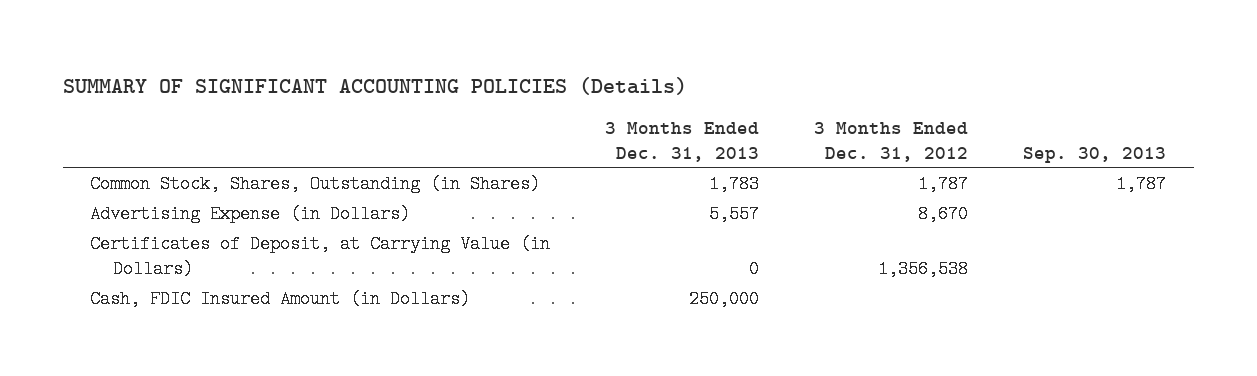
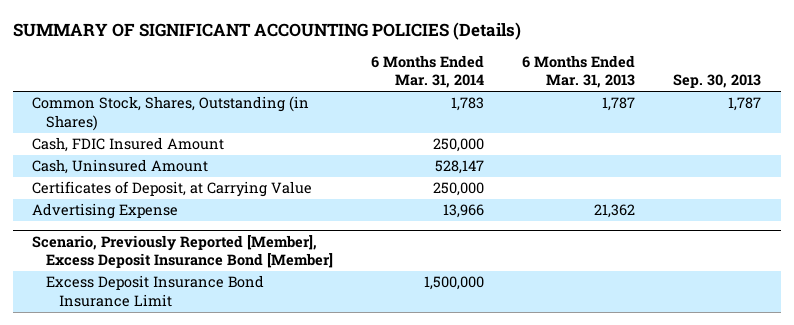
- | 3 Months Ended Dec. 31, 2013 | 3 Months Ended Dec. 31, 2012 | Sep. 30, 2013
+ | 6 Months Ended Mar. 31, 2014 | 6 Months Ended Mar. 31, 2013 | Sep. 30, 2013
- Advertising Expense (in Dollars) | 5,557 | 8,670 |
- Certificates of Deposit, at Carrying Value (in Dollars) | 0 | 1,356,538 |
- Cash, FDIC Insured Amount (in Dollars) | 250,000 | |
+ Cash, FDIC Insured Amount | 250,000 | |
+ Cash, Uninsured Amount | 528,147 | |
+ Certificates of Deposit, at Carrying Value | 250,000 | |
+ Advertising Expense | 13,966 | 21,362 |
+ Scenario, Previously Reported [Member], Excess Deposit Insurance Bond [Member]
+ Excess Deposit Insurance Bond Insurance Limit | 1,500,000 | |

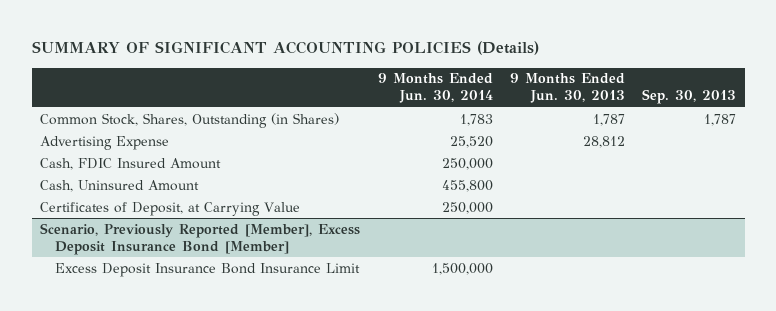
- | 6 Months Ended Mar. 31, 2014 | 6 Months Ended Mar. 31, 2013 | Sep. 30, 2013
+ | 9 Months Ended Jun. 30, 2014 | 9 Months Ended Jun. 30, 2013 | Sep. 30, 2013
moved up: Advertising Expense | 25,520 | 28,812 |

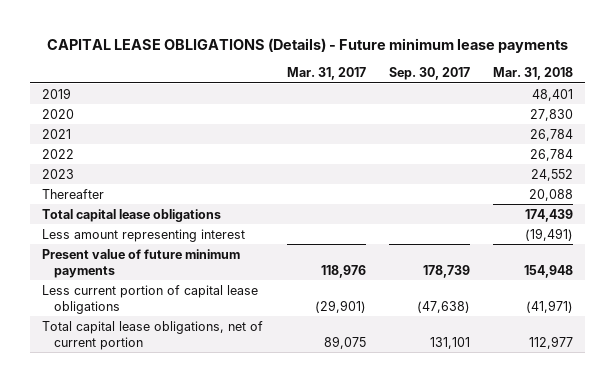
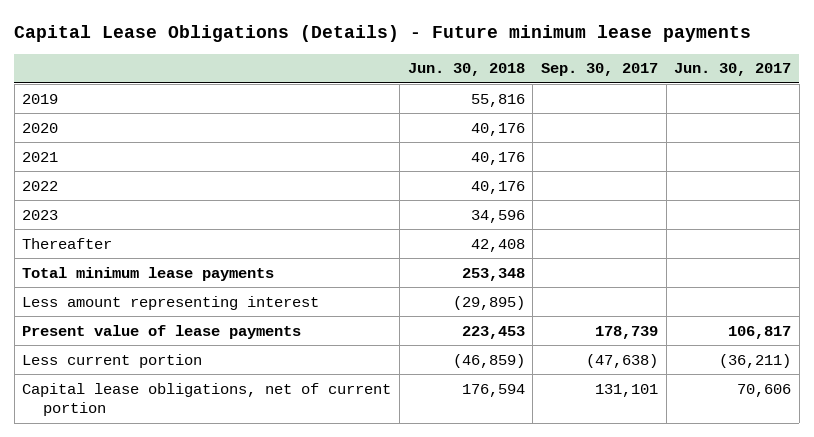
- CAPITAL LEASE OBLIGATIONS (Details) - Future minimum lease payments
+ Capital Lease Obligations (Details) - Future minimum lease payments
- | Mar. 31, 2017 | Sep. 30, 2017 | Mar. 31, 2018
+ | Jun. 30, 2018 | Sep. 30, 2017 | Jun. 30, 2017
- Total capital lease obligations | | | 174,439
+ Total minimum lease payments | 253,348 | |
- Present value of future minimum payments | 118,976 | 178,739 | 154,948
- Less current portion of capital lease obligations | (29,901) | (47,638) | (41,971)
- Total capital lease obligations, net of current portion | 89,075 | 131,101 | 112,977
+ Present value of lease payments | 223,453 | 178,739 | 106,817
+ Less current portion | (46,859) | (47,638) | (36,211)
+ Capital lease obligations, net of current portion | 176,594 | 131,101 | 70,606

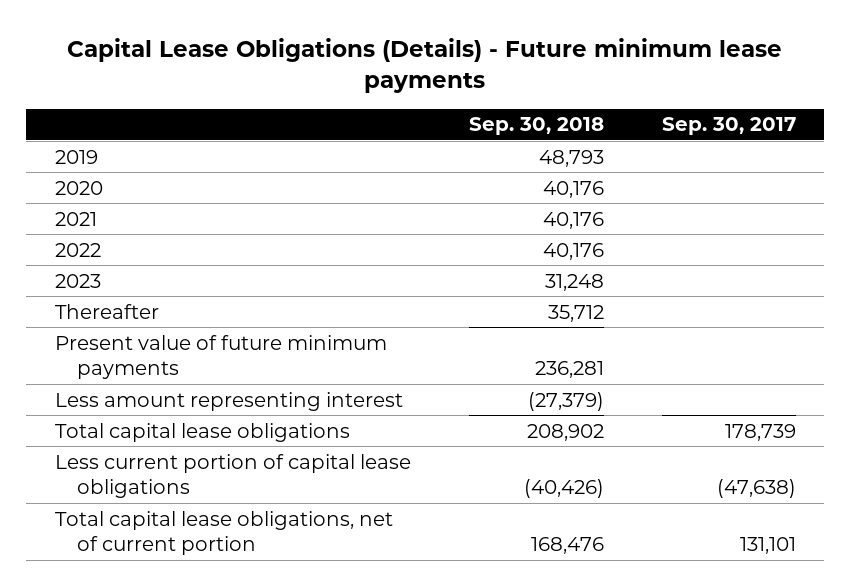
- | Jun. 30, 2018 | Sep. 30, 2017 | Jun. 30, 2017
+ | Sep. 30, 2018 | Sep. 30, 2017
- Total minimum lease payments | 253,348 | |
+ Present value of future minimum payments | 236,281 |
- Present value of lease payments | 223,453 | 178,739 | 106,817
- Less current portion | (46,859) | (47,638) | (36,211)
- Capital lease obligations, net of current portion | 176,594 | 131,101 | 70,606
+ Total capital lease obligations | 208,902 | 178,739
+ Less current portion of capital lease obligations | (40,426) | (47,638)
+ Total capital lease obligations, net of current portion | 168,476 | 131,101

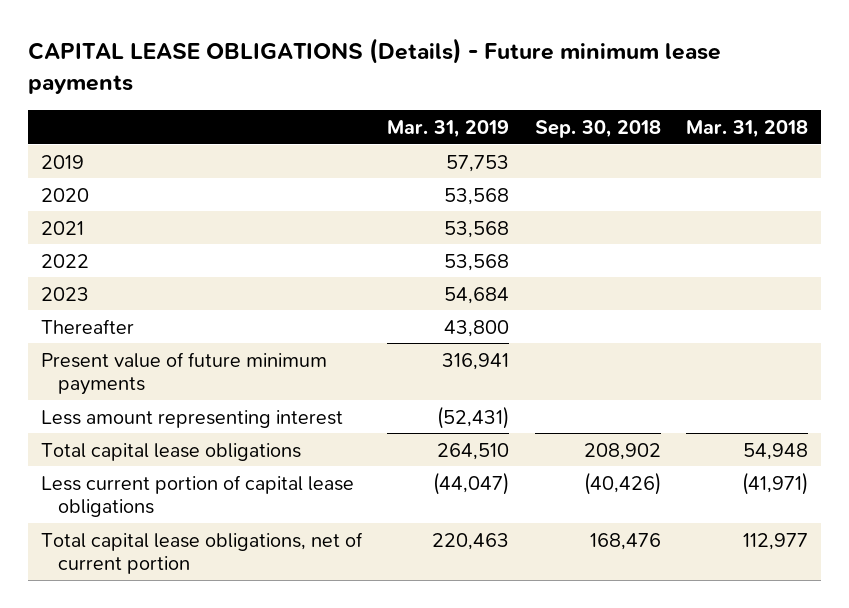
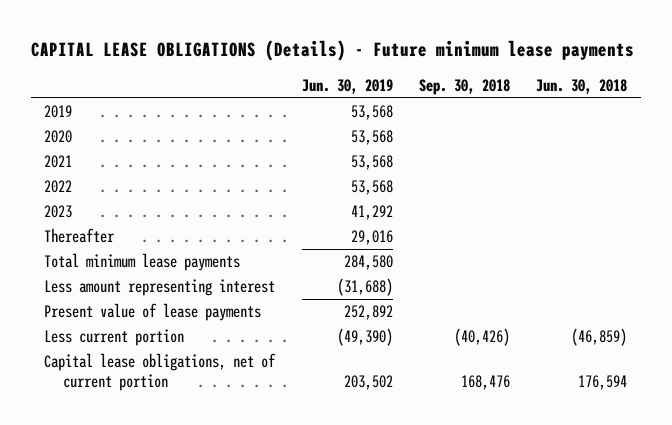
- | Mar. 31, 2019 | Sep. 30, 2018 | Mar. 31, 2018
+ | Jun. 30, 2019 | Sep. 30, 2018 | Jun. 30, 2018
- Present value of future minimum payments | 316,941 | |
+ Total minimum lease payments | 284,580 | |
- Total capital lease obligations | 264,510 | 208,902 | 54,948
- Less current portion of capital lease obligations | (44,047) | (40,426) | (41,971)
- Total capital lease obligations, net of current portion | 220,463 | 168,476 | 112,977
+ Present value of lease payments | 252,892 | |
+ Less current portion | (49,390) | (40,426) | (46,859)
+ Capital lease obligations, net of current portion | 203,502 | 168,476 | 176,594

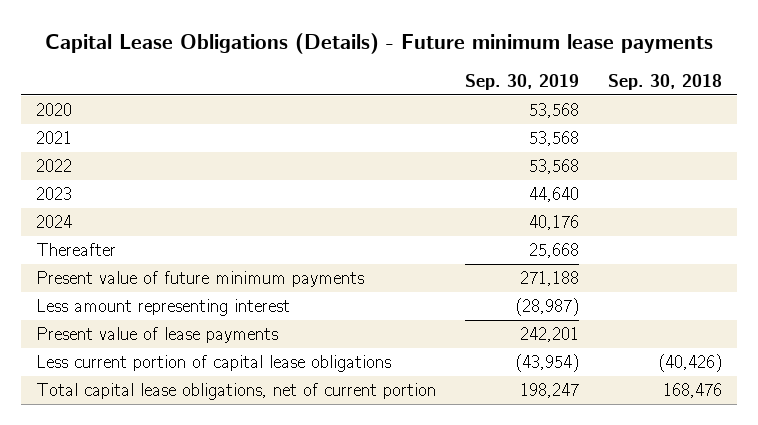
- CAPITAL LEASE OBLIGATIONS (Details) - Future minimum lease payments
+ Capital Lease Obligations (Details) - Future minimum lease payments
- | Jun. 30, 2019 | Sep. 30, 2018 | Jun. 30, 2018
+ | Sep. 30, 2019 | Sep. 30, 2018
- 2019 | 53,568 | |
+ 2024 | 40,176 |
- Total minimum lease payments | 284,580 | |
+ Present value of future minimum payments | 271,188 |
- Less current portion | (49,390) | (40,426) | (46,859)
- Capital lease obligations, net of current portion | 203,502 | 168,476 | 176,594
+ Less current portion of capital lease obligations | (43,954) | (40,426)
+ Total capital lease obligations, net of current portion | 198,247 | 168,476

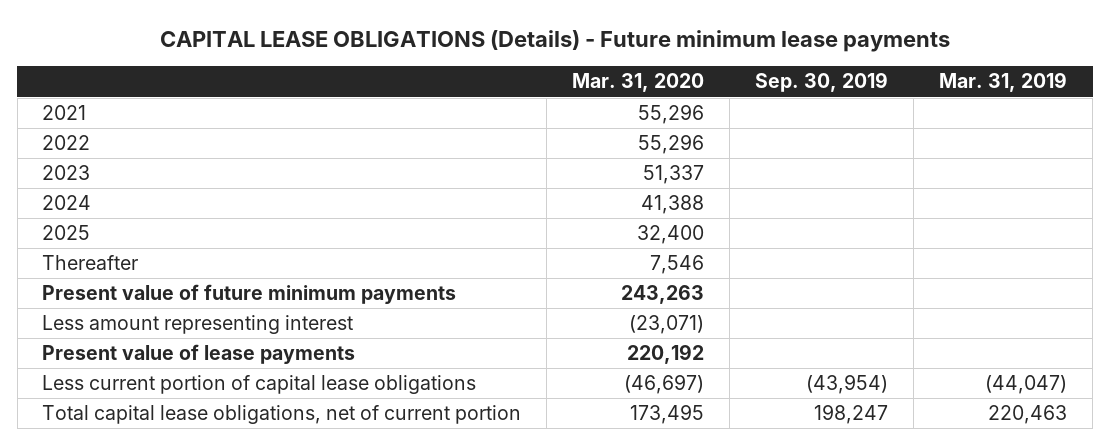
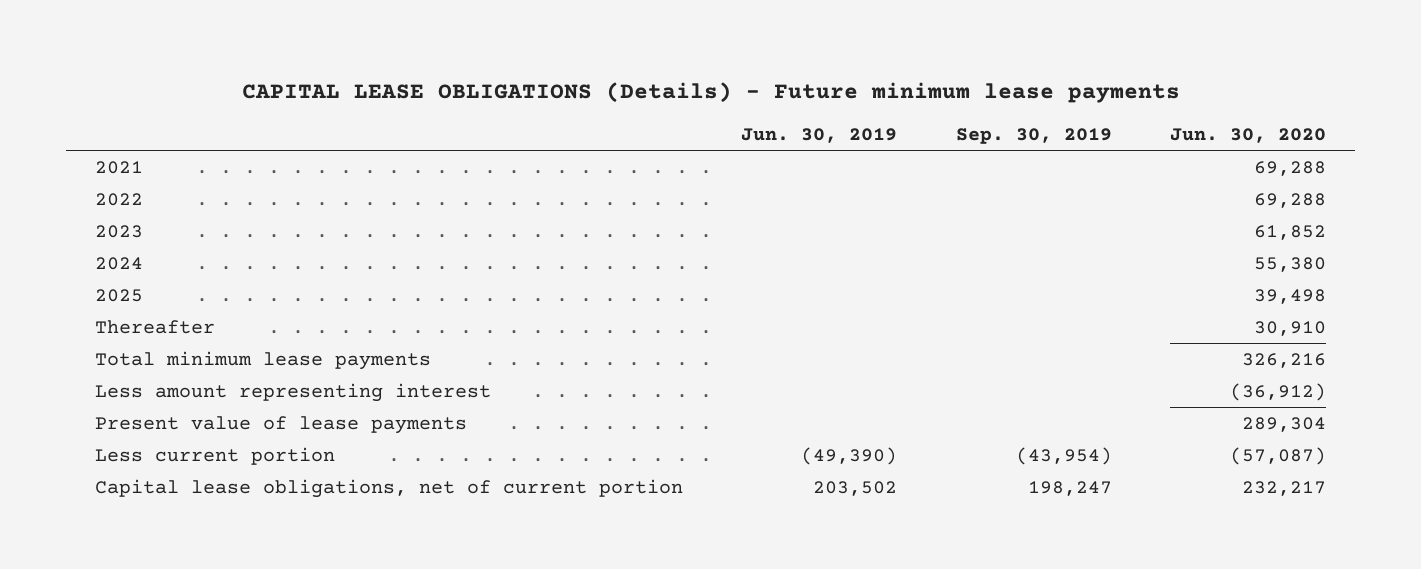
- | Mar. 31, 2020 | Sep. 30, 2019 | Mar. 31, 2019
+ | Jun. 30, 2019 | Sep. 30, 2019 | Jun. 30, 2020
- Present value of future minimum payments | 243,263 | |
+ Total minimum lease payments | | | 326,216
- Less current portion of capital lease obligations | (46,697) | (43,954) | (44,047)
- Total capital lease obligations, net of current portion | 173,495 | 198,247 | 220,463
+ Less current portion | (49,390) | (43,954) | (57,087)
+ Capital lease obligations, net of current portion | 203,502 | 198,247 | 232,217

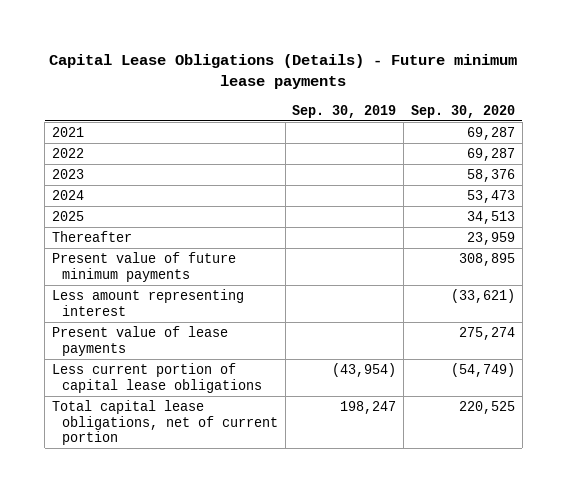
- CAPITAL LEASE OBLIGATIONS (Details) - Future minimum lease payments
+ Capital Lease Obligations (Details) - Future minimum lease payments
- | Jun. 30, 2019 | Sep. 30, 2019 | Jun. 30, 2020
+ | Sep. 30, 2019 | Sep. 30, 2020
- Total minimum lease payments | | | 326,216
+ Present value of future minimum payments | | 308,895
- Less current portion | (49,390) | (43,954) | (57,087)
- Capital lease obligations, net of current portion | 203,502 | 198,247 | 232,217
+ Less current portion of capital lease obligations | (43,954) | (54,749)
+ Total capital lease obligations, net of current portion | 198,247 | 220,525

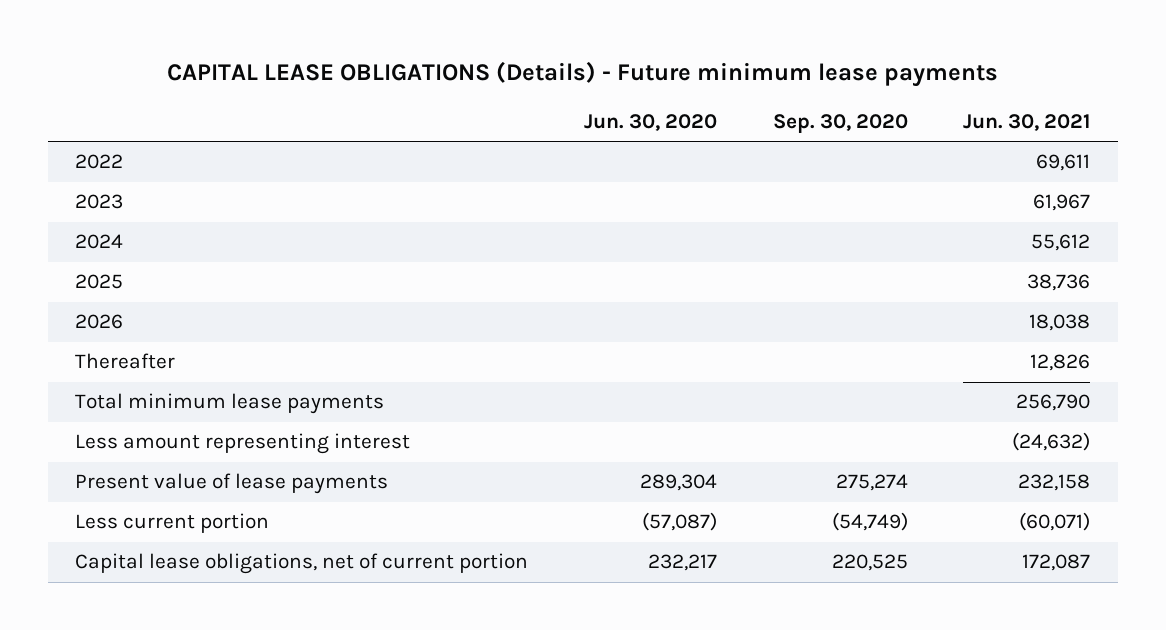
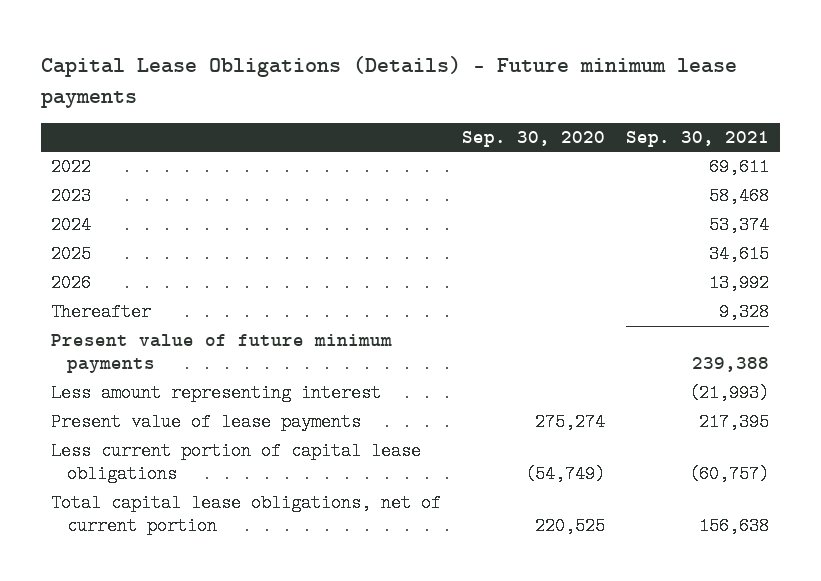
- CAPITAL LEASE OBLIGATIONS (Details) - Future minimum lease payments
+ Capital Lease Obligations (Details) - Future minimum lease payments
- | Jun. 30, 2020 | Sep. 30, 2020 | Jun. 30, 2021
+ | Sep. 30, 2020 | Sep. 30, 2021
- Total minimum lease payments | | | 256,790
+ Present value of future minimum payments | | 239,388
- Less current portion | (57,087) | (54,749) | (60,071)
- Capital lease obligations, net of current portion | 232,217 | 220,525 | 172,087
+ Less current portion of capital lease obligations | (54,749) | (60,757)
+ Total capital lease obligations, net of current portion | 220,525 | 156,638

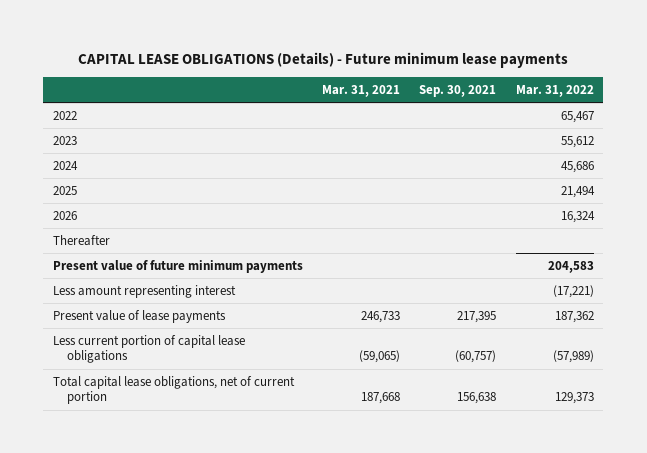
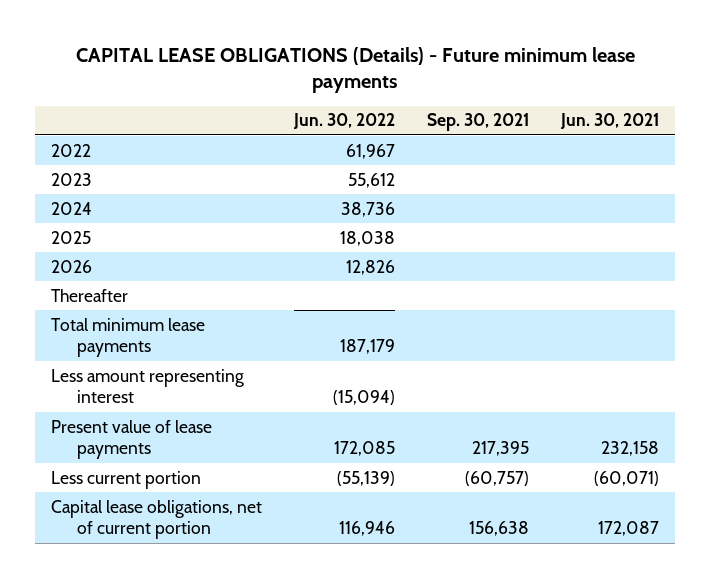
- | Mar. 31, 2021 | Sep. 30, 2021 | Mar. 31, 2022
+ | Jun. 30, 2022 | Sep. 30, 2021 | Jun. 30, 2021
- Present value of future minimum payments | | | 204,583
+ Total minimum lease payments | 187,179 | |
- Less current portion of capital lease obligations | (59,065) | (60,757) | (57,989)
- Total capital lease obligations, net of current portion | 187,668 | 156,638 | 129,373
+ Less current portion | (55,139) | (60,757) | (60,071)
+ Capital lease obligations, net of current portion | 116,946 | 156,638 | 172,087

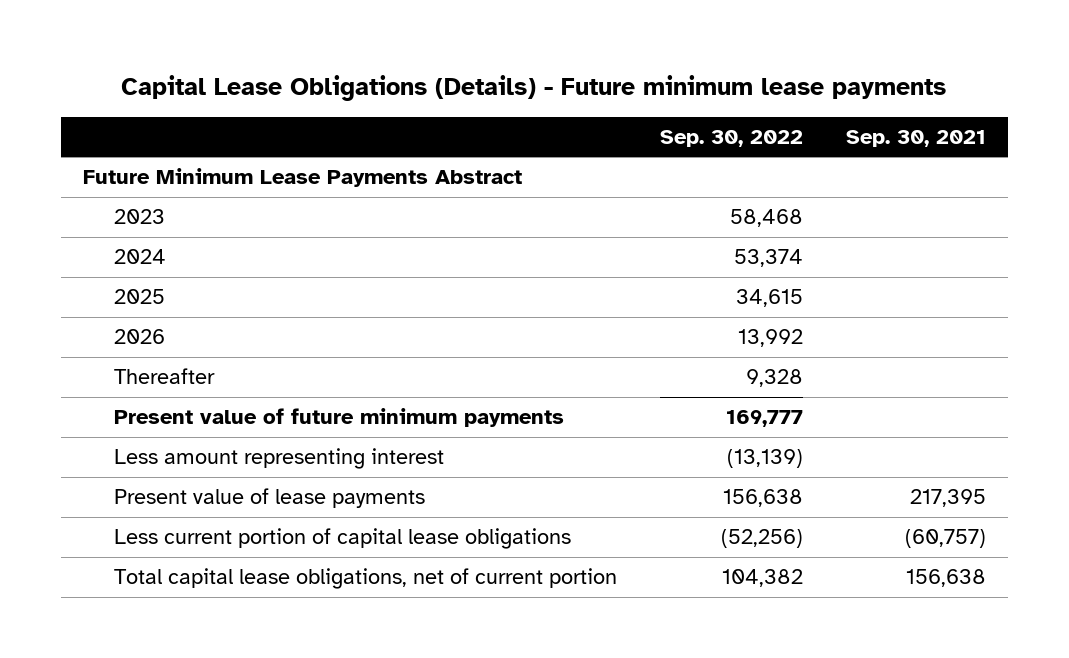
- CAPITAL LEASE OBLIGATIONS (Details) - Future minimum lease payments
+ Capital Lease Obligations (Details) - Future minimum lease payments
- | Jun. 30, 2022 | Sep. 30, 2021 | Jun. 30, 2021
+ | Sep. 30, 2022 | Sep. 30, 2021
- 2022 | 61,967 | |
+ Future Minimum Lease Payments Abstract
- Total minimum lease payments | 187,179 | |
+ Present value of future minimum payments | 169,777 |
- Less current portion | (55,139) | (60,757) | (60,071)
- Capital lease obligations, net of current portion | 116,946 | 156,638 | 172,087
+ Less current portion of capital lease obligations | (52,256) | (60,757)
+ Total capital lease obligations, net of current portion | 104,382 | 156,638

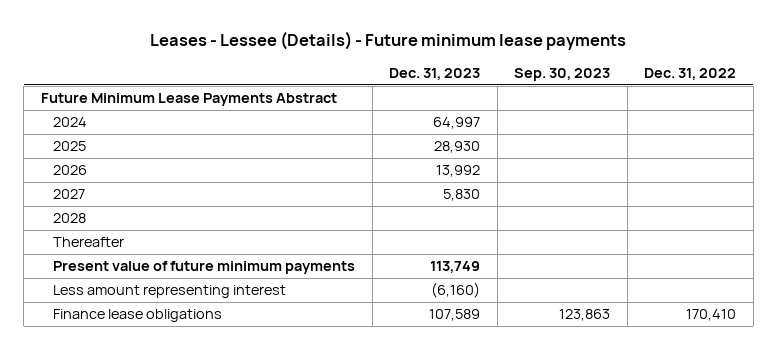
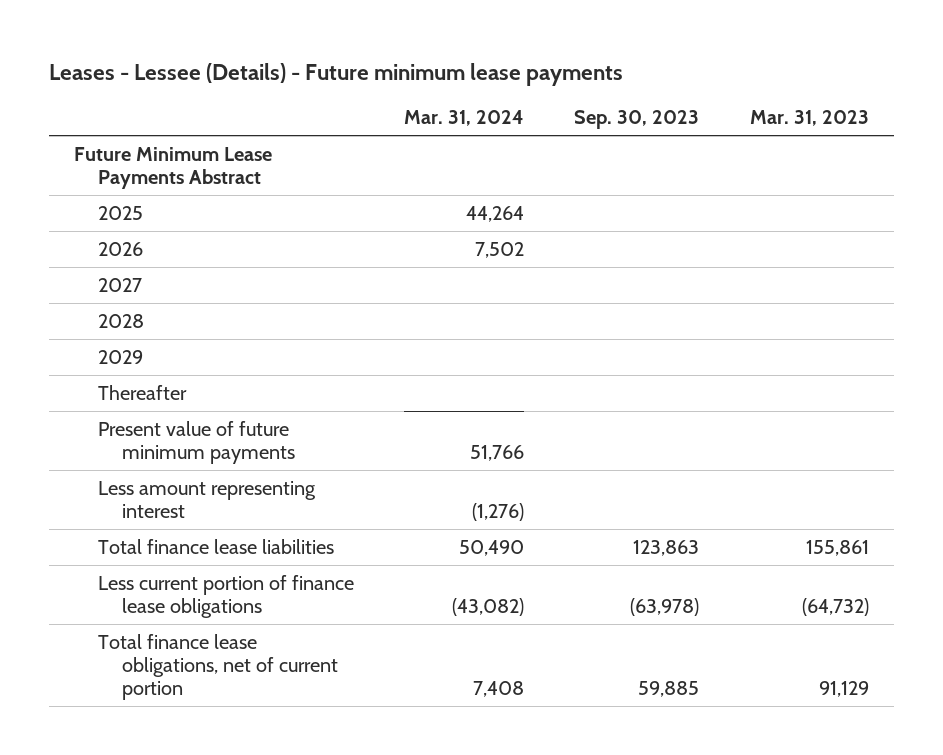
- | Dec. 31, 2023 | Sep. 30, 2023 | Dec. 31, 2022
+ | Mar. 31, 2024 | Sep. 30, 2023 | Mar. 31, 2023
- 2024 | 64,997 | |
+ 2029
- Finance lease obligations | 107,589 | 123,863 | 170,410
+ Total finance lease liabilities | 50,490 | 123,863 | 155,861
+ Less current portion of finance lease obligations | (43,082) | (63,978) | (64,732)
+ Total finance lease obligations, net of current portion | 7,408 | 59,885 | 91,129

